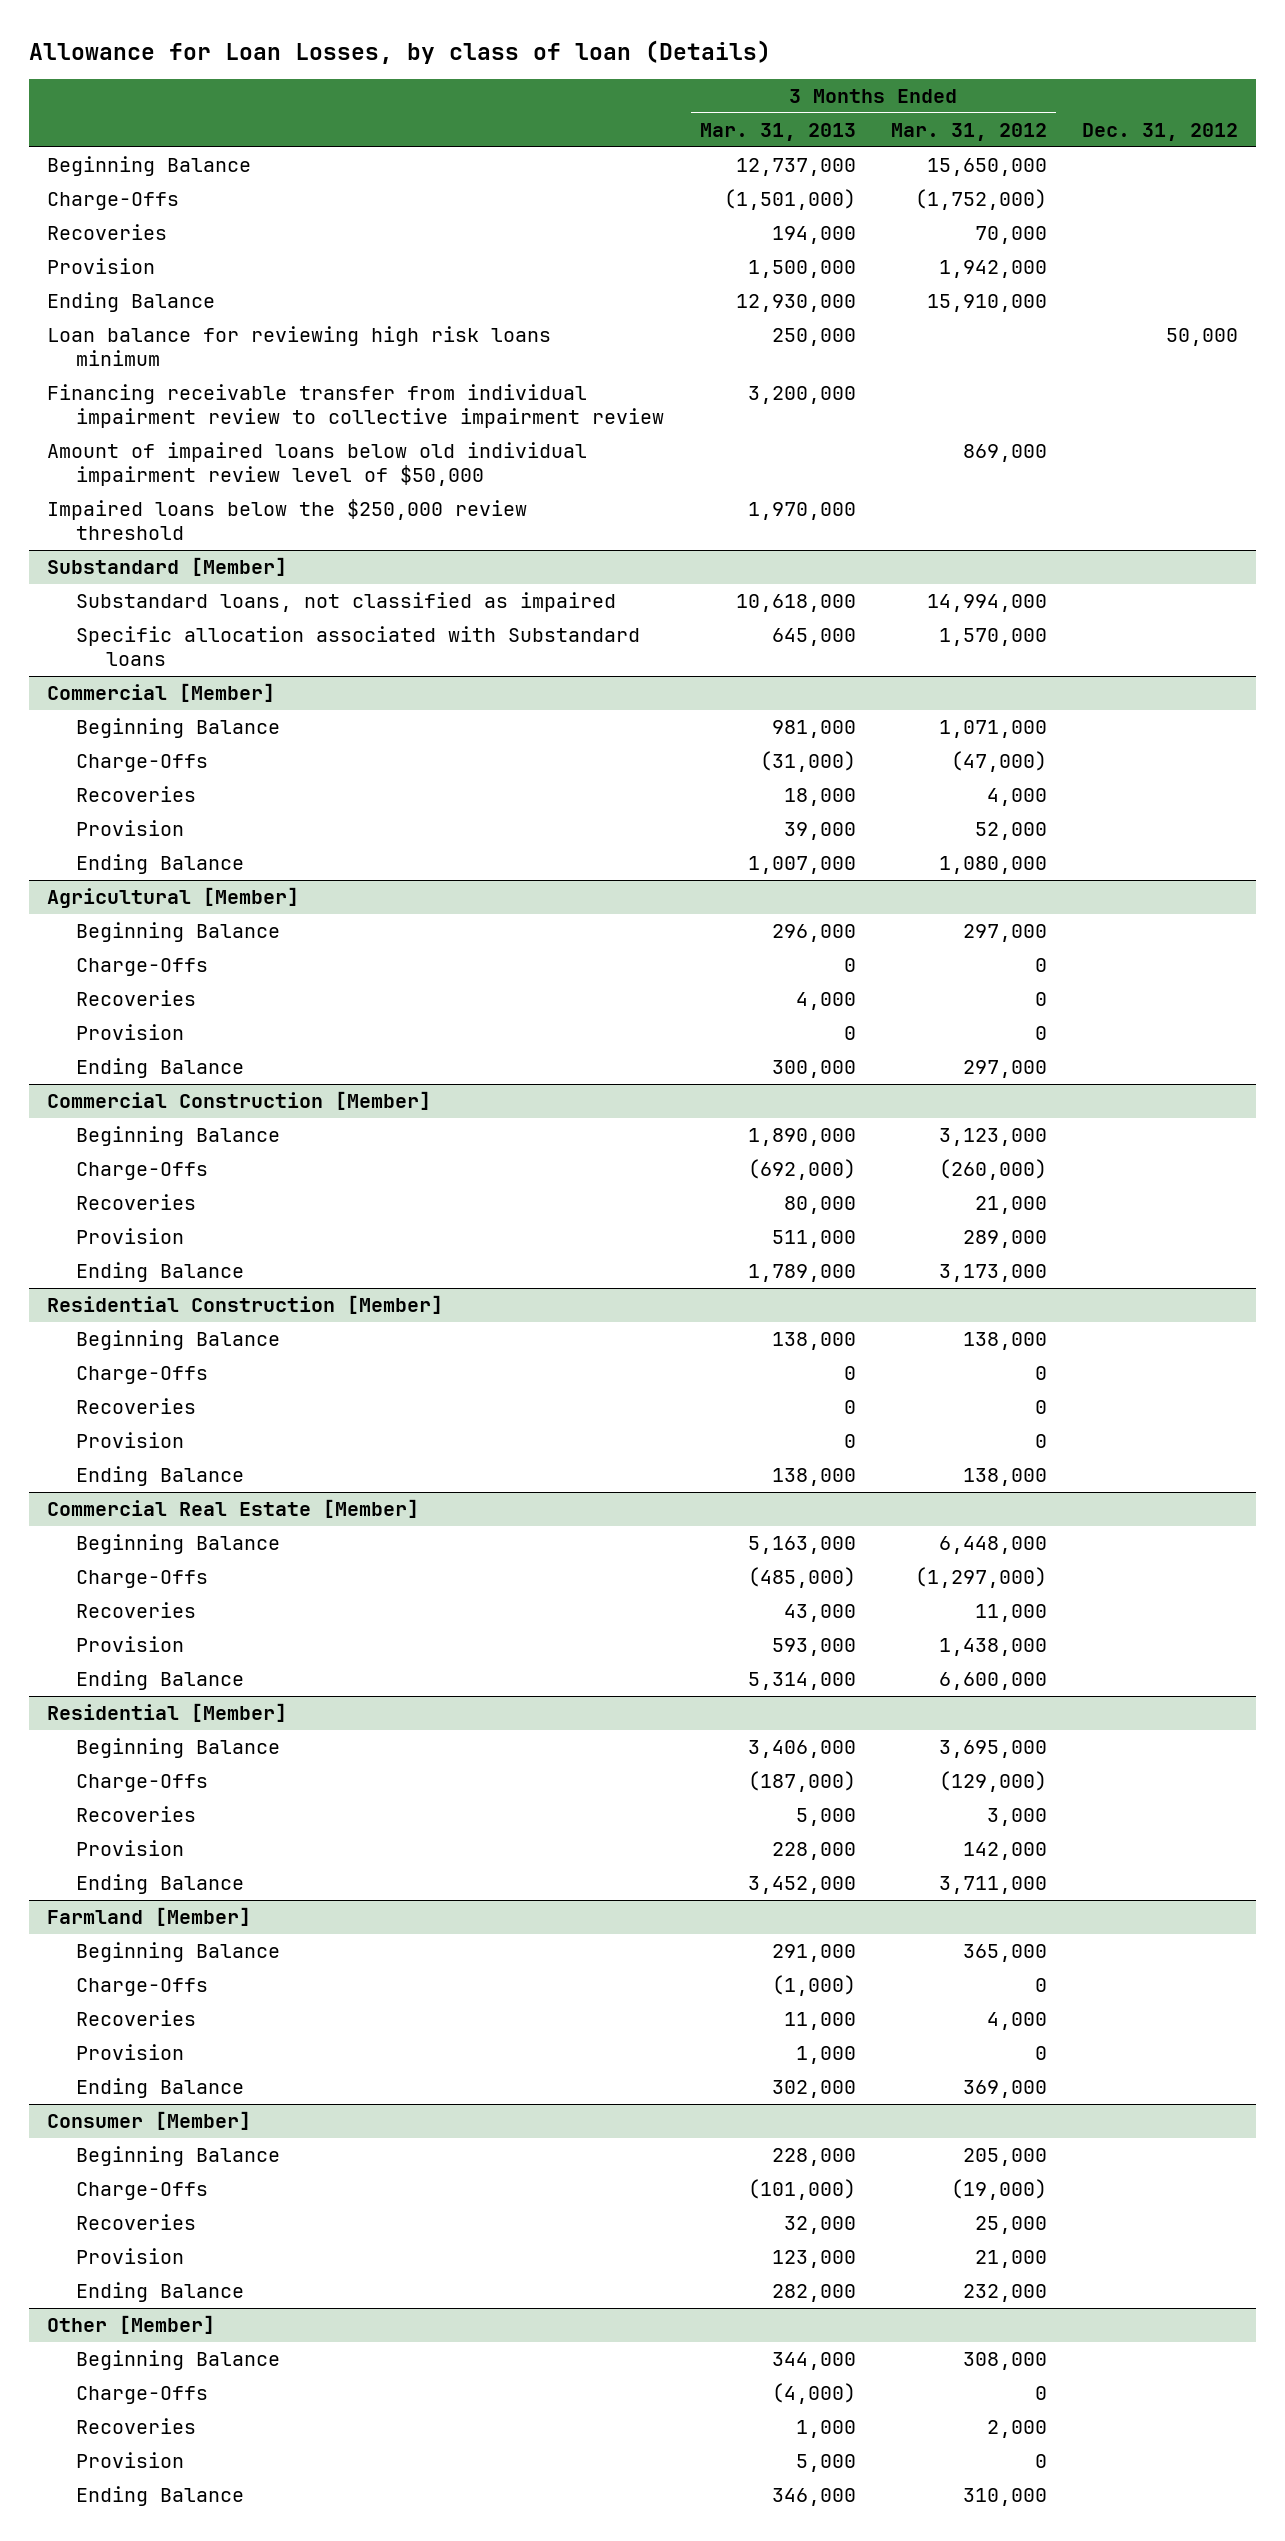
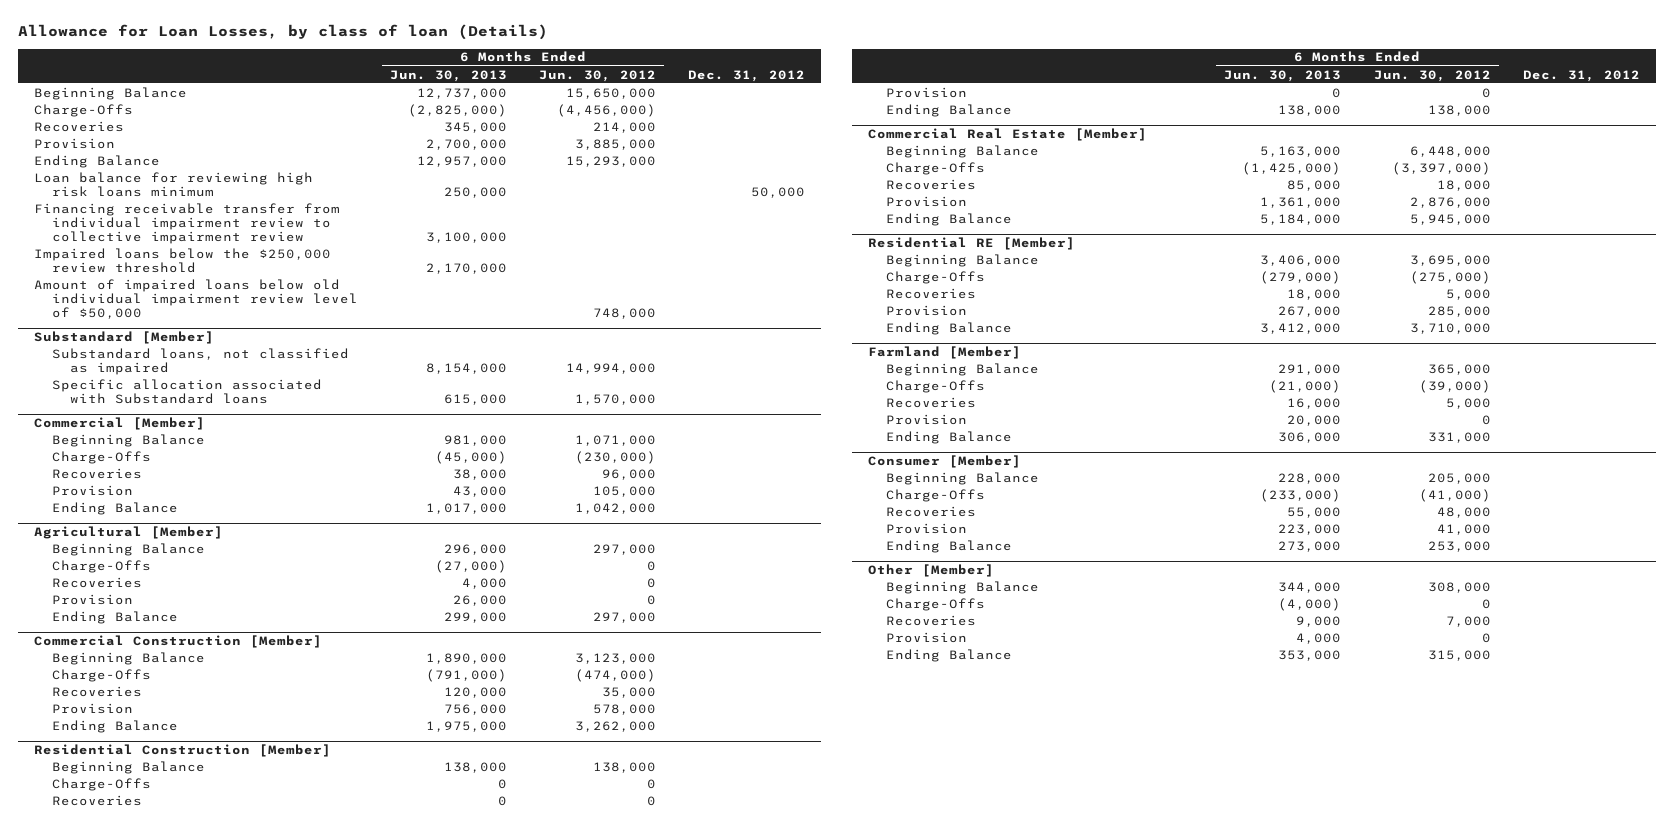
- | 3 Months Ended Mar. 31, 2013 | 3 Months Ended Mar. 31, 2012 | Dec. 31, 2012
+ | 6 Months Ended Jun. 30, 2013 | 6 Months Ended Jun. 30, 2012 | Dec. 31, 2012
moved down: Amount of impaired loans below old individual impairment review level of $50,000 | | 748,000 |
- Residential [Member]
+ Residential RE [Member]

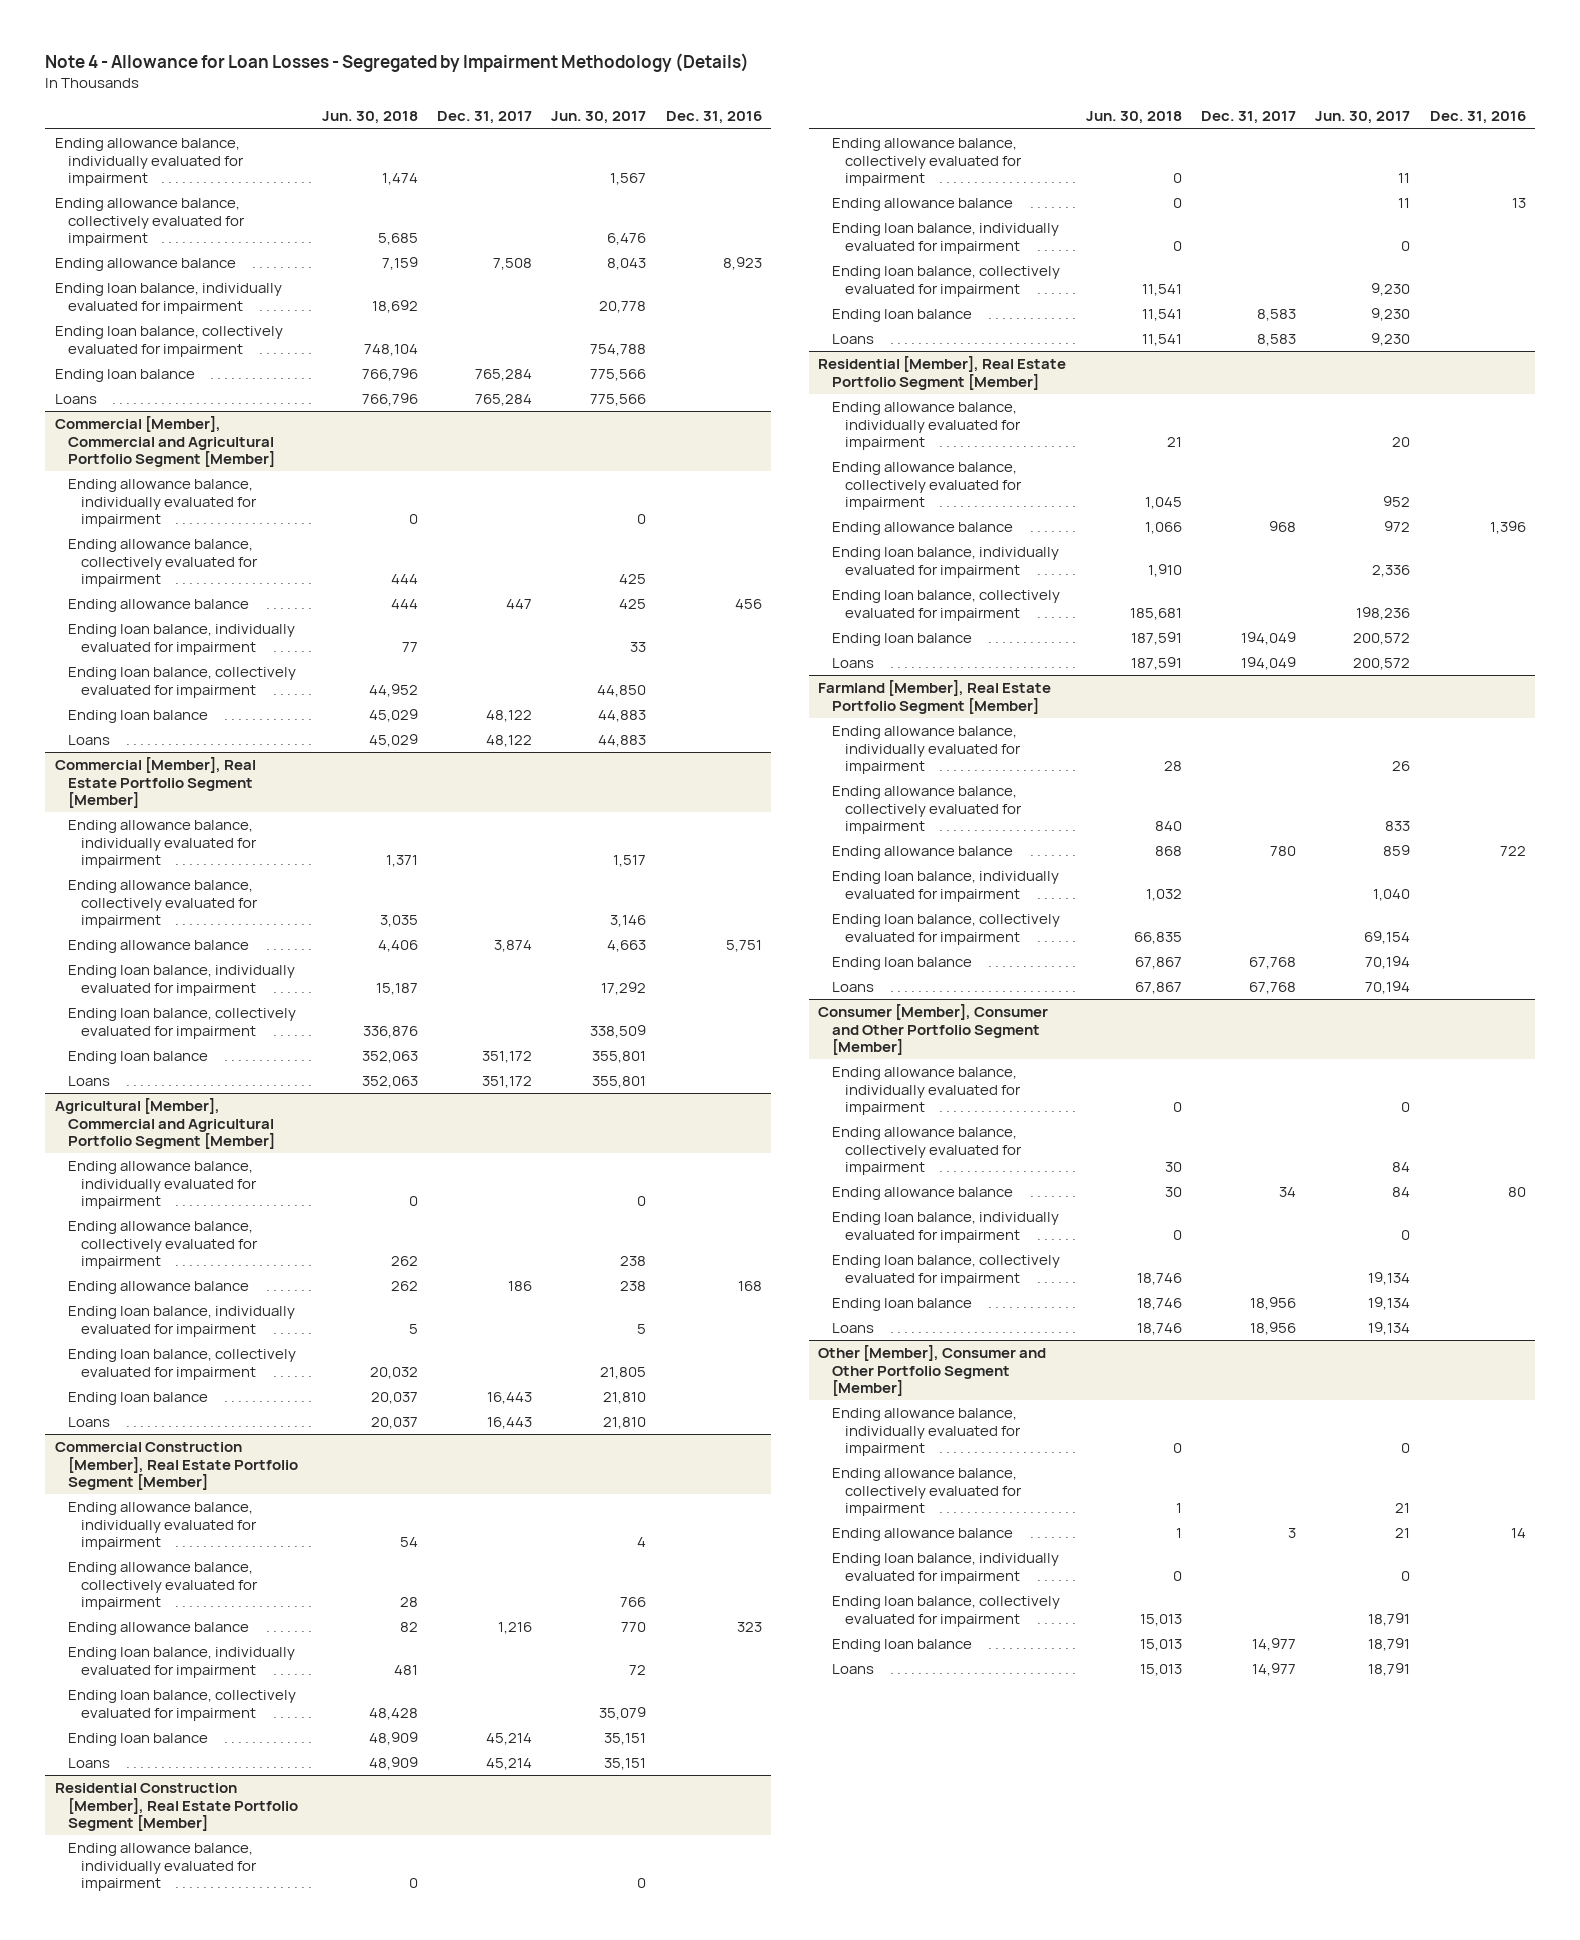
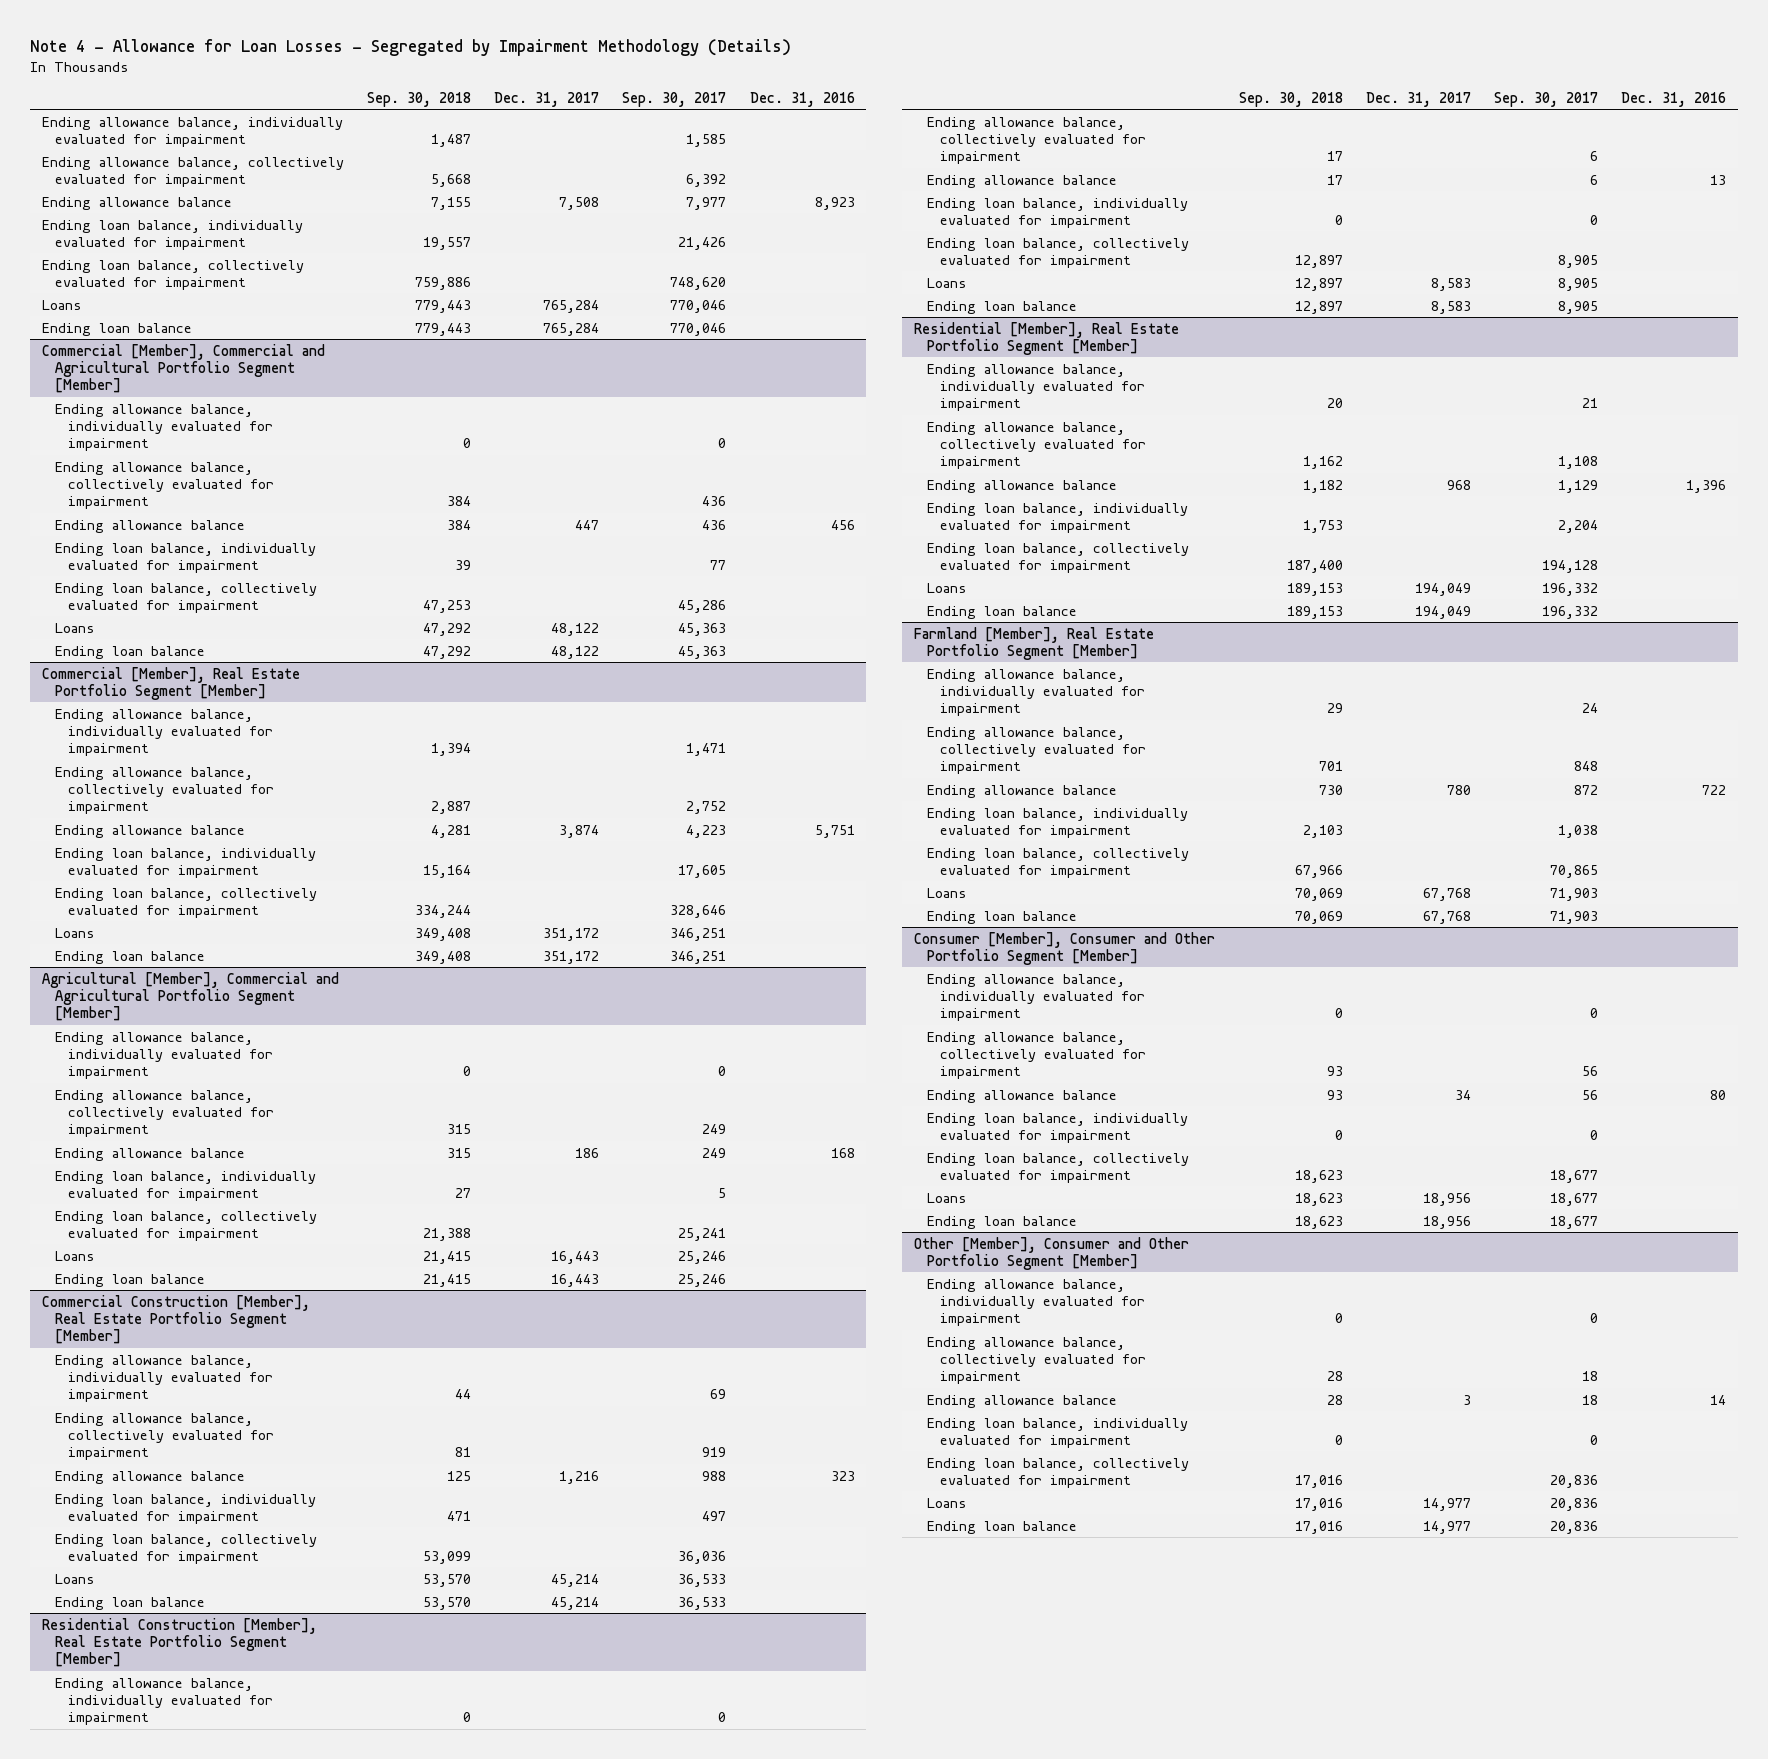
- | Jun. 30, 2018 | Dec. 31, 2017 | Jun. 30, 2017 | Dec. 31, 2016
+ | Sep. 30, 2018 | Dec. 31, 2017 | Sep. 30, 2017 | Dec. 31, 2016
moved down: Ending loan balance | 779,443 | 765,284 | 770,046 |
@ Commercial [Member], Commercial and Agricultural Portfolio Segment [Member]
moved down: Ending loan balance | 47,292 | 48,122 | 45,363 |
@ Commercial [Member], Real Estate Portfolio Segment [Member]
moved down: Ending loan balance | 349,408 | 351,172 | 346,251 |
@ Agricultural [Member], Commercial and Agricultural Portfolio Segment [Member]
moved down: Ending loan balance | 21,415 | 16,443 | 25,246 |
@ Commercial Construction [Member], Real Estate Portfolio Segment [Member]
moved down: Ending loan balance | 53,570 | 45,214 | 36,533 |
@ Residential Construction [Member], Real Estate Portfolio Segment [Member]
moved down: Ending loan balance | 12,897 | 8,583 | 8,905 |
@ Residential [Member], Real Estate Portfolio Segment [Member]
moved down: Ending loan balance | 189,153 | 194,049 | 196,332 |
@ Farmland [Member], Real Estate Portfolio Segment [Member]
moved down: Ending loan balance | 70,069 | 67,768 | 71,903 |
@ Consumer [Member], Consumer and Other Portfolio Segment [Member]
moved down: Ending loan balance | 18,623 | 18,956 | 18,677 |
@ Other [Member], Consumer and Other Portfolio Segment [Member]
moved down: Ending loan balance | 17,016 | 14,977 | 20,836 |

